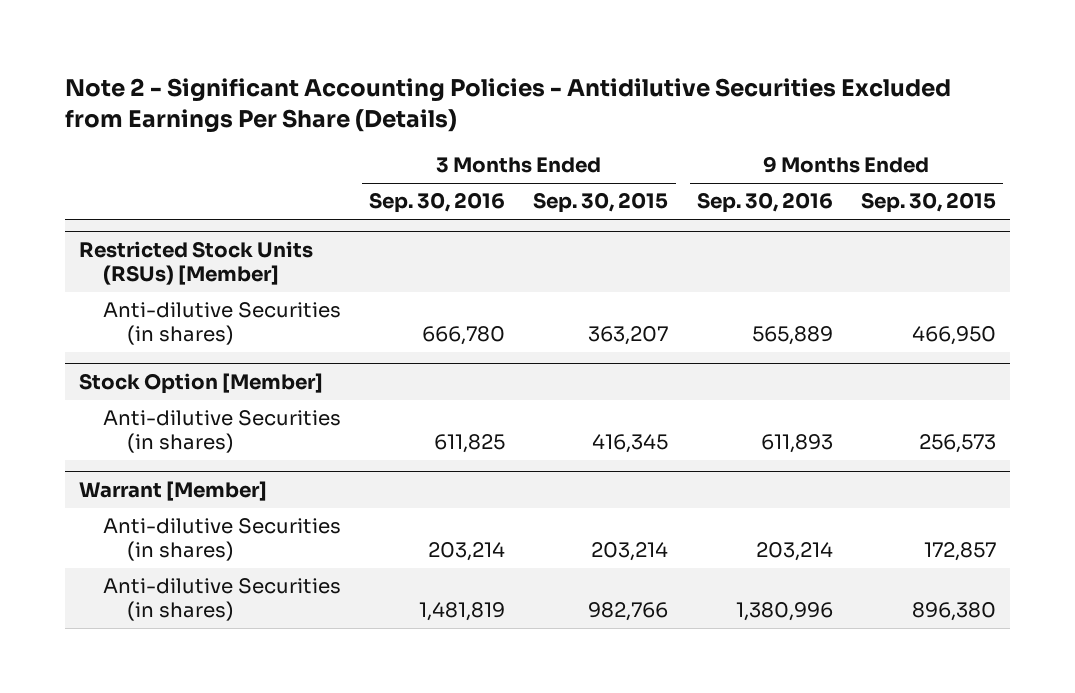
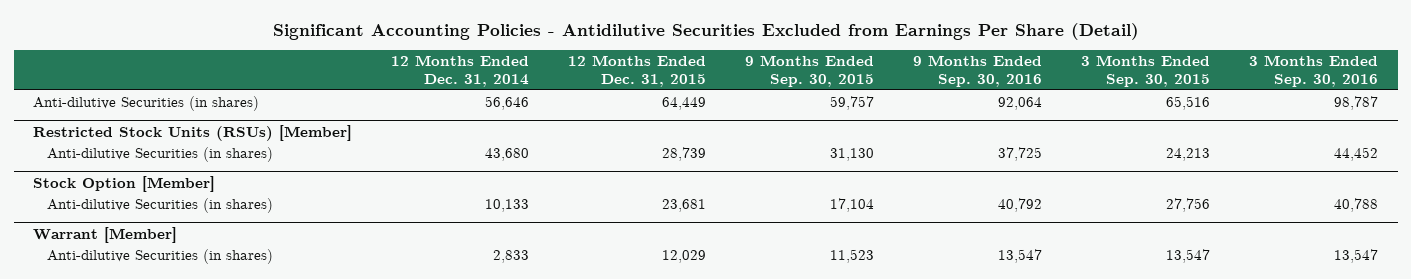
- Note 2 - Significant Accounting Policies - Antidilutive Securities Excluded from Earnings Per Share (Details)
+ Significant Accounting Policies - Antidilutive Securities Excluded from Earnings Per Share (Detail)
- | 3 Months Ended Sep. 30, 2016 | 3 Months Ended Sep. 30, 2015 | 9 Months Ended Sep. 30, 2016 | 9 Months Ended Sep. 30, 2015
+ | 12 Months Ended Dec. 31, 2014 | 12 Months Ended Dec. 31, 2015 | 9 Months Ended Sep. 30, 2015 | 9 Months Ended Sep. 30, 2016 | 3 Months Ended Sep. 30, 2015 | 3 Months Ended Sep. 30, 2016
+ Anti-dilutive Securities (in shares) | 56,646 | 64,449 | 59,757 | 92,064 | 65,516 | 98,787
@ Restricted Stock Units (RSUs) [Member]
- Anti-dilutive Securities (in shares) | 666,780 | 363,207 | 565,889 | 466,950
+ Anti-dilutive Securities (in shares) | 43,680 | 28,739 | 31,130 | 37,725 | 24,213 | 44,452
@ Stock Option [Member]
- Anti-dilutive Securities (in shares) | 611,825 | 416,345 | 611,893 | 256,573
+ Anti-dilutive Securities (in shares) | 10,133 | 23,681 | 17,104 | 40,792 | 27,756 | 40,788
@ Warrant [Member]
- Anti-dilutive Securities (in shares) | 203,214 | 203,214 | 203,214 | 172,857
- Anti-dilutive Securities (in shares) | 1,481,819 | 982,766 | 1,380,996 | 896,380
+ Anti-dilutive Securities (in shares) | 2,833 | 12,029 | 11,523 | 13,547 | 13,547 | 13,547

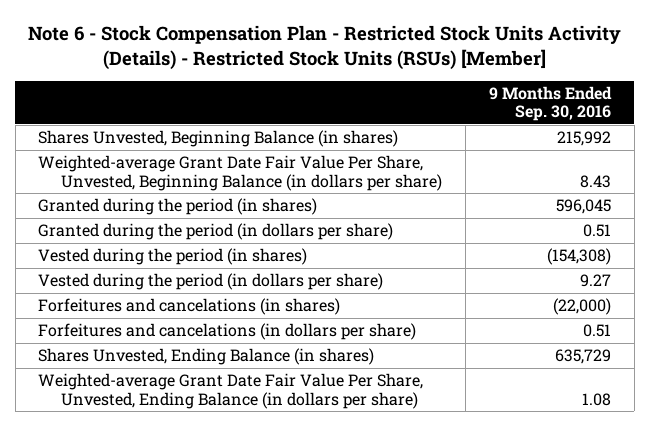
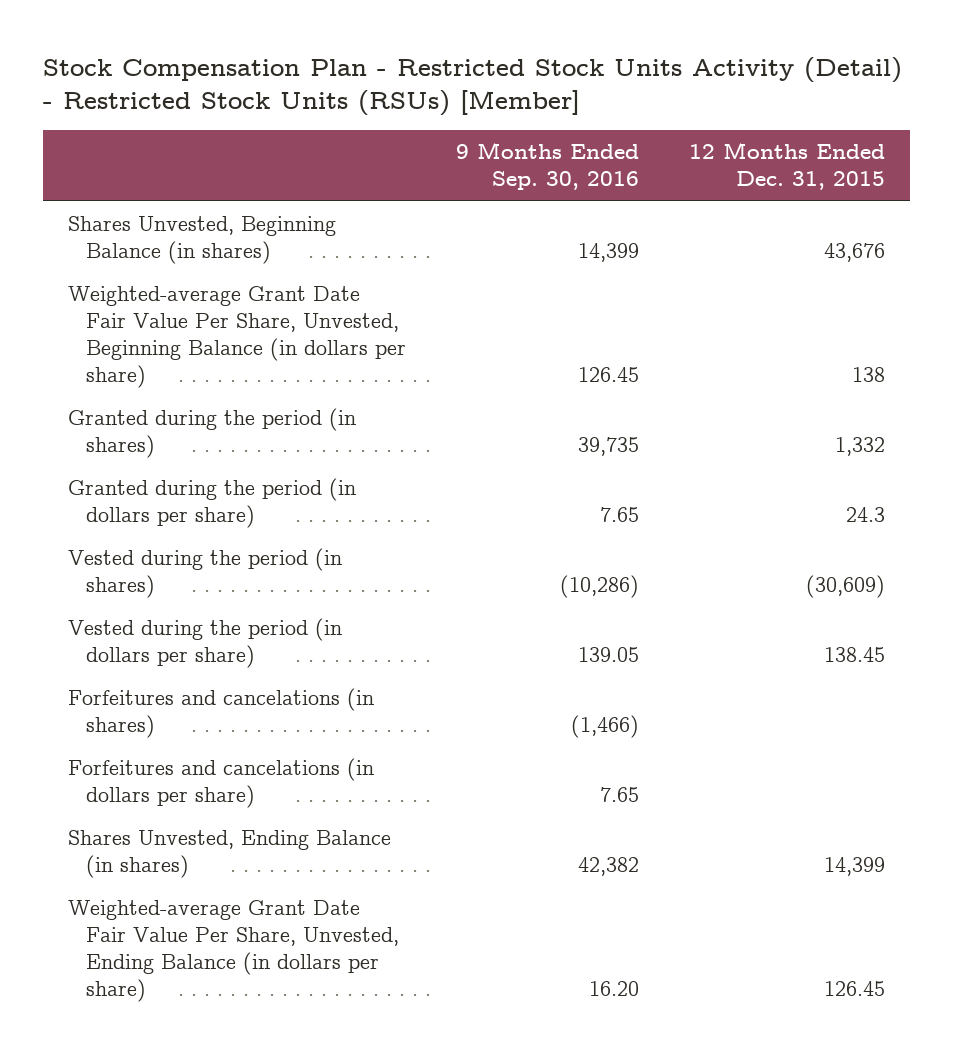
- Note 6 - Stock Compensation Plan - Restricted Stock Units Activity (Details) - Restricted Stock Units (RSUs) [Member]
+ Stock Compensation Plan - Restricted Stock Units Activity (Detail) - Restricted Stock Units (RSUs) [Member]
- | 9 Months Ended Sep. 30, 2016
+ | 9 Months Ended Sep. 30, 2016 | 12 Months Ended Dec. 31, 2015
- Shares Unvested, Beginning Balance (in shares) | 215,992
- Weighted-average Grant Date Fair Value Per Share, Unvested, Beginning Balance (in dollars per share) | 8.43
- Granted during the period (in shares) | 596,045
- Granted during the period (in dollars per share) | 0.51
- Vested during the period (in shares) | (154,308)
- Vested during the period (in dollars per share) | 9.27
- Forfeitures and cancelations (in shares) | (22,000)
- Forfeitures and cancelations (in dollars per share) | 0.51
- Shares Unvested, Ending Balance (in shares) | 635,729
- Weighted-average Grant Date Fair Value Per Share, Unvested, Ending Balance (in dollars per share) | 1.08
+ Shares Unvested, Beginning Balance (in shares) | 14,399 | 43,676
+ Weighted-average Grant Date Fair Value Per Share, Unvested, Beginning Balance (in dollars per share) | 126.45 | 138
+ Granted during the period (in shares) | 39,735 | 1,332
+ Granted during the period (in dollars per share) | 7.65 | 24.3
+ Vested during the period (in shares) | (10,286) | (30,609)
+ Vested during the period (in dollars per share) | 139.05 | 138.45
+ Forfeitures and cancelations (in shares) | (1,466) |
+ Forfeitures and cancelations (in dollars per share) | 7.65 |
+ Shares Unvested, Ending Balance (in shares) | 42,382 | 14,399
+ Weighted-average Grant Date Fair Value Per Share, Unvested, Ending Balance (in dollars per share) | 16.20 | 126.45

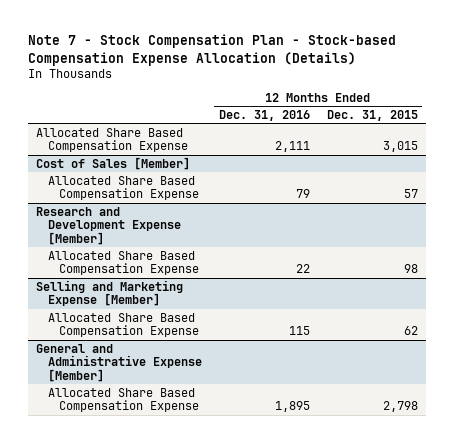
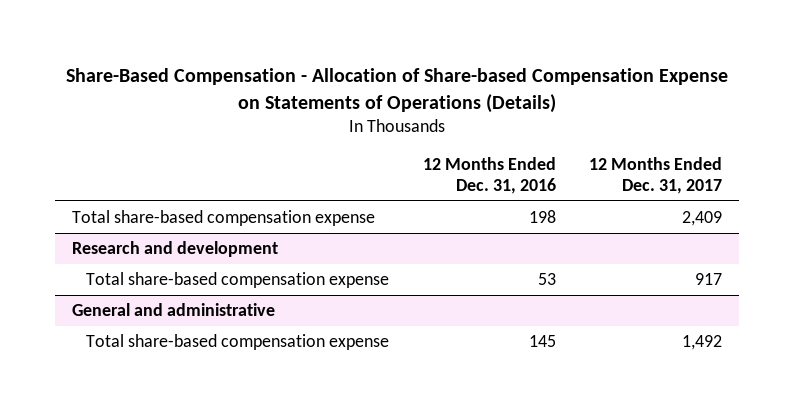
- Note 7 - Stock Compensation Plan - Stock-based Compensation Expense Allocation (Details)
+ Share-Based Compensation - Allocation of Share-based Compensation Expense on Statements of Operations (Details)
- | 12 Months Ended Dec. 31, 2016 | 12 Months Ended Dec. 31, 2015
+ | 12 Months Ended Dec. 31, 2016 | 12 Months Ended Dec. 31, 2017
- Allocated Share Based Compensation Expense | 2,111 | 3,015
- Cost of Sales [Member]
- Allocated Share Based Compensation Expense | 79 | 57
- Research and Development Expense [Member]
- Allocated Share Based Compensation Expense | 22 | 98
- Selling and Marketing Expense [Member]
- Allocated Share Based Compensation Expense | 115 | 62
- General and Administrative Expense [Member]
- Allocated Share Based Compensation Expense | 1,895 | 2,798
+ Total share-based compensation expense | 198 | 2,409
+ Research and development
+ Total share-based compensation expense | 53 | 917
+ General and administrative
+ Total share-based compensation expense | 145 | 1,492

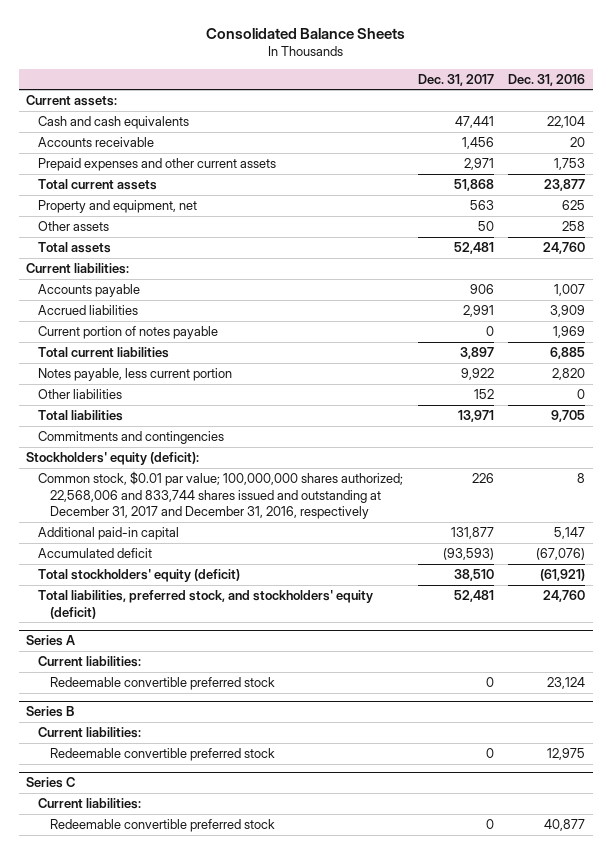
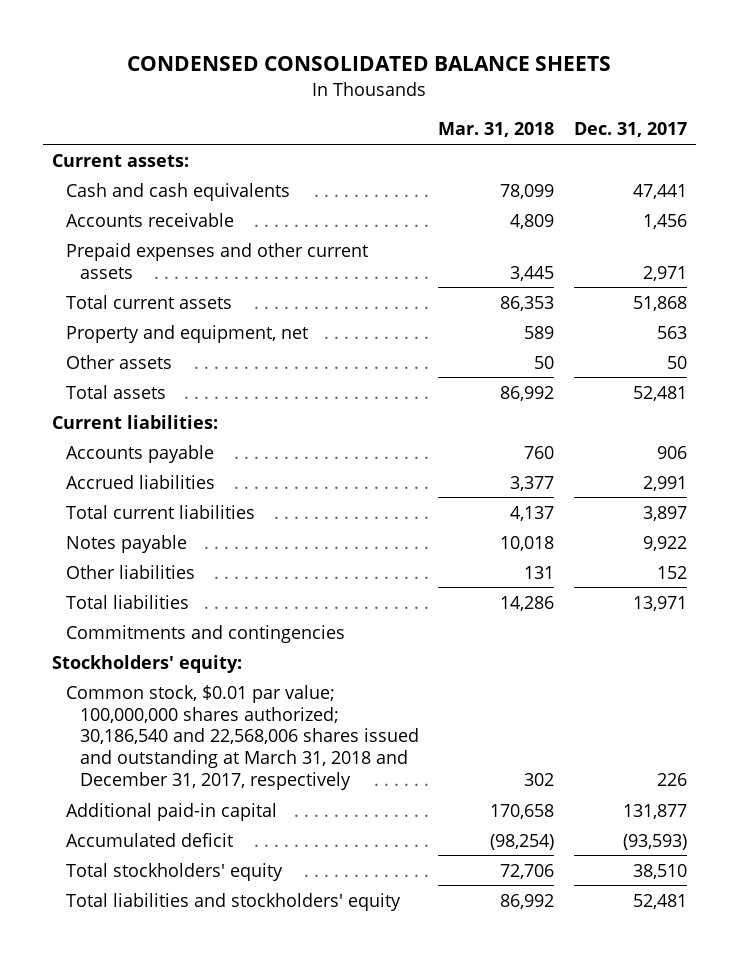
- Consolidated Balance Sheets
+ CONDENSED CONSOLIDATED BALANCE SHEETS
- | Dec. 31, 2017 | Dec. 31, 2016
+ | Mar. 31, 2018 | Dec. 31, 2017
- Current portion of notes payable | 0 | 1,969
- Notes payable, less current portion | 9,922 | 2,820
+ Notes payable | 10,018 | 9,922
- Stockholders' equity (deficit):
- Common stock, $0.01 par value; 100,000,000 shares authorized; 22,568,006 and 833,744 shares issued and outstanding at December 31, 2017 and December 31, 2016, respectively | 226 | 8
+ Stockholders' equity:
+ Common stock, $0.01 par value; 100,000,000 shares authorized; 30,186,540 and 22,568,006 shares issued and outstanding at March 31, 2018 and December 31, 2017, respectively | 302 | 226
- Total stockholders' equity (deficit) | 38,510 | (61,921)
- Total liabilities, preferred stock, and stockholders' equity (deficit) | 52,481 | 24,760
- Series A
- Current liabilities:
- Redeemable convertible preferred stock | 0 | 23,124
- Series B
- Current liabilities:
- Redeemable convertible preferred stock | 0 | 12,975
- Series C
- Current liabilities:
- Redeemable convertible preferred stock | 0 | 40,877
+ Total stockholders' equity | 72,706 | 38,510
+ Total liabilities and stockholders' equity | 86,992 | 52,481

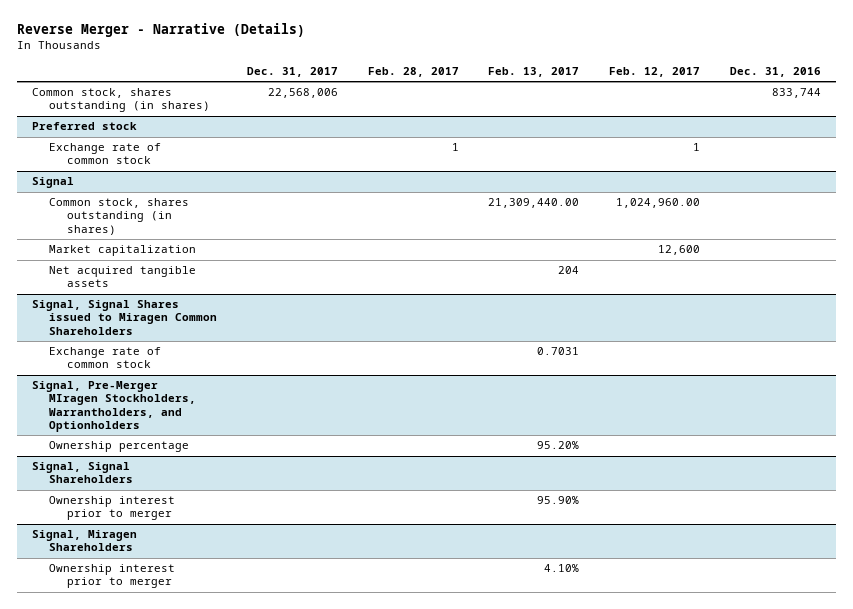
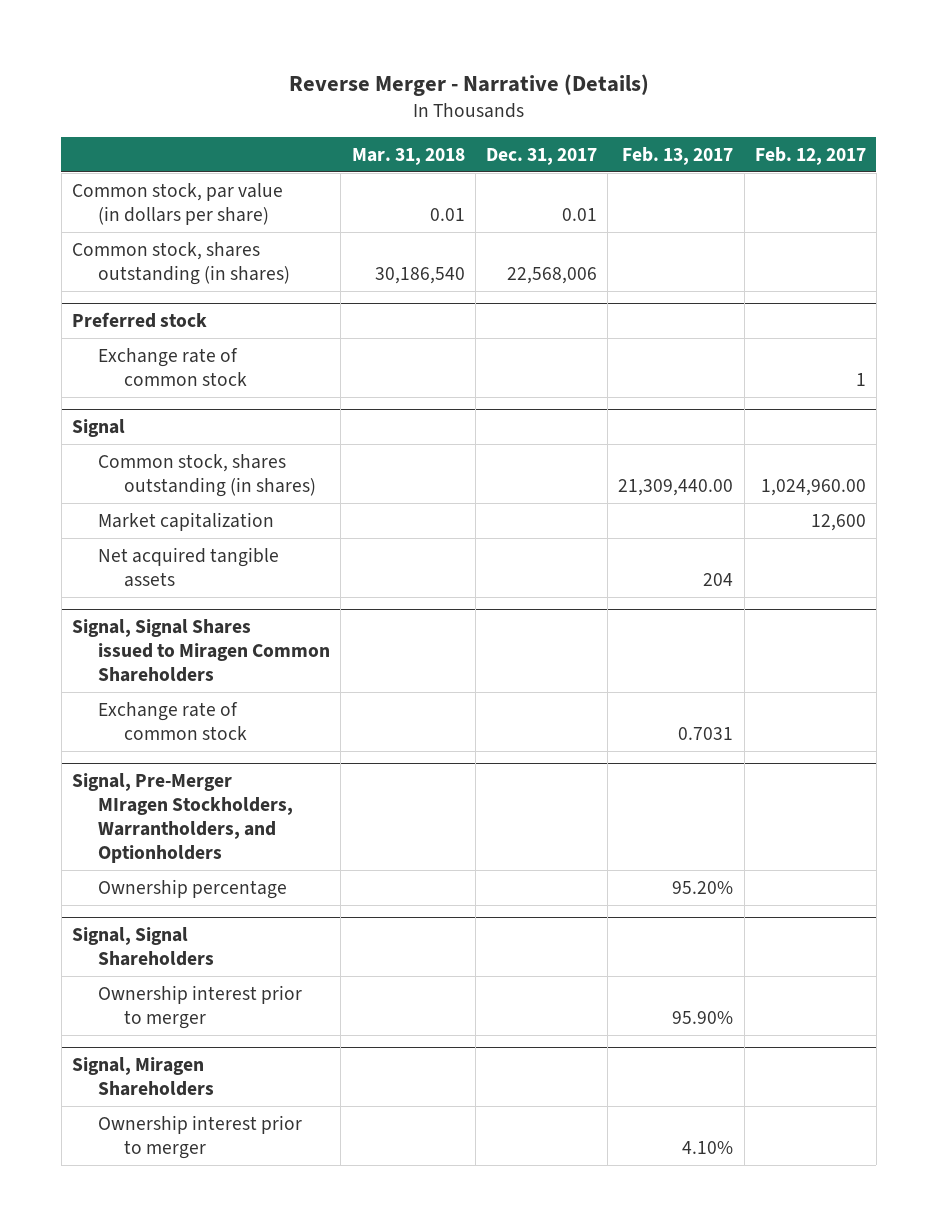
- | Dec. 31, 2017 | Feb. 28, 2017 | Feb. 13, 2017 | Feb. 12, 2017 | Dec. 31, 2016
+ | Mar. 31, 2018 | Dec. 31, 2017 | Feb. 13, 2017 | Feb. 12, 2017
+ Common stock, par value (in dollars per share) | 0.01 | 0.01 | |

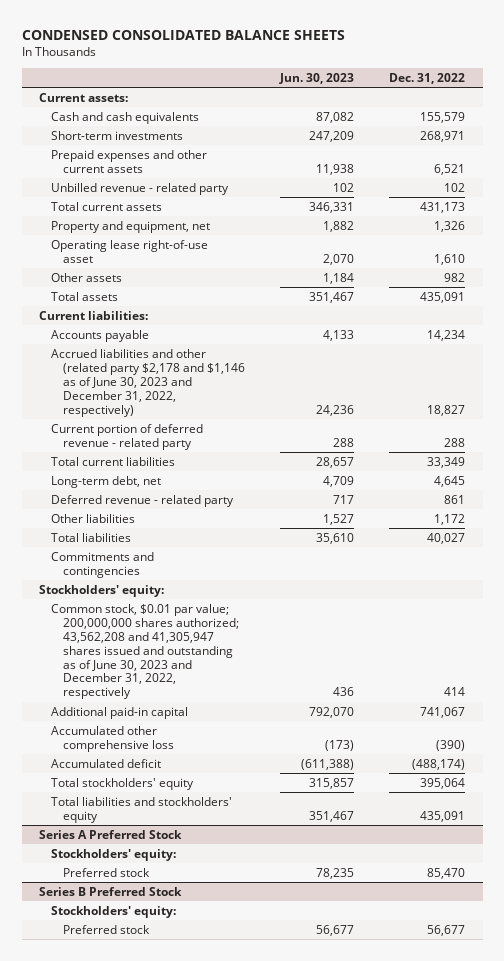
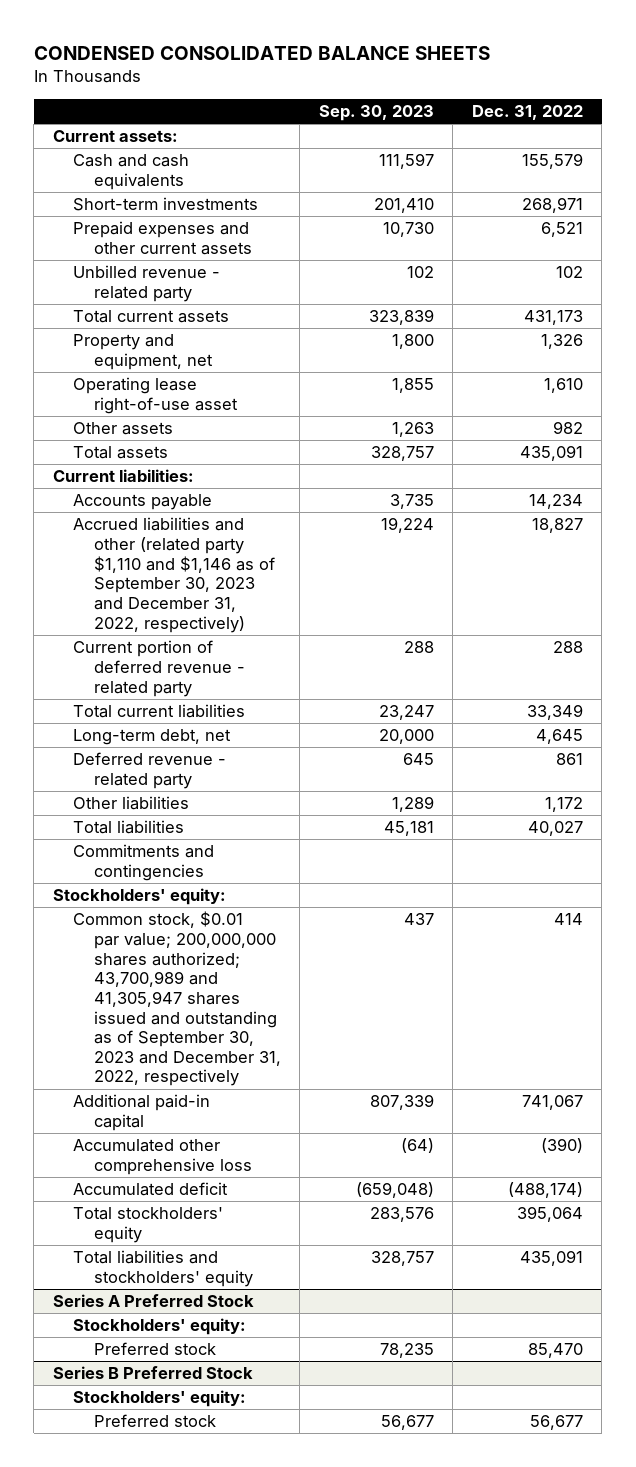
- | Jun. 30, 2023 | Dec. 31, 2022
+ | Sep. 30, 2023 | Dec. 31, 2022
- Accrued liabilities and other (related party $2,178 and $1,146 as of June 30, 2023 and December 31, 2022, respectively) | 24,236 | 18,827
+ Accrued liabilities and other (related party $1,110 and $1,146 as of September 30, 2023 and December 31, 2022, respectively) | 19,224 | 18,827
- Common stock, $0.01 par value; 200,000,000 shares authorized; 43,562,208 and 41,305,947 shares issued and outstanding as of June 30, 2023 and December 31, 2022, respectively | 436 | 414
+ Common stock, $0.01 par value; 200,000,000 shares authorized; 43,700,989 and 41,305,947 shares issued and outstanding as of September 30, 2023 and December 31, 2022, respectively | 437 | 414

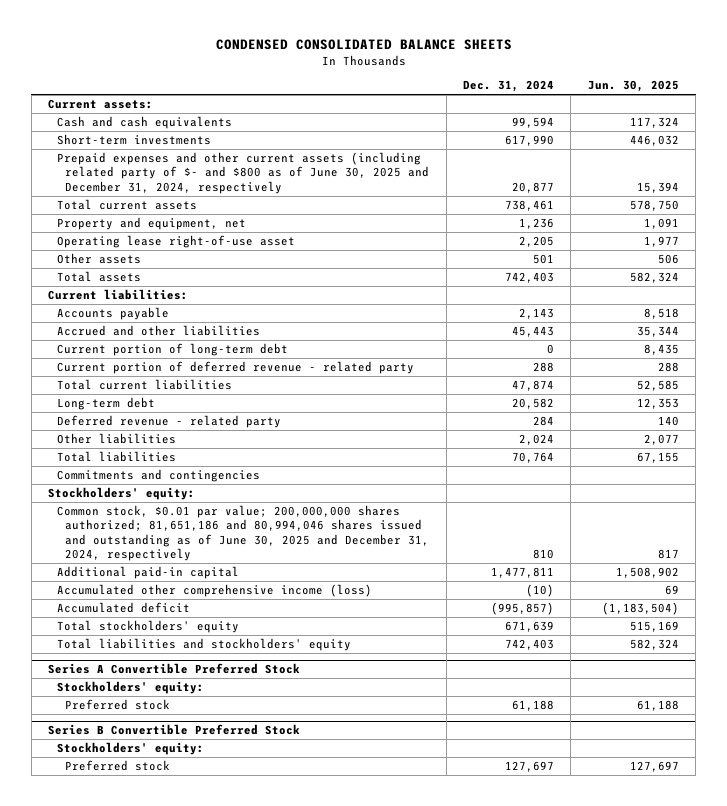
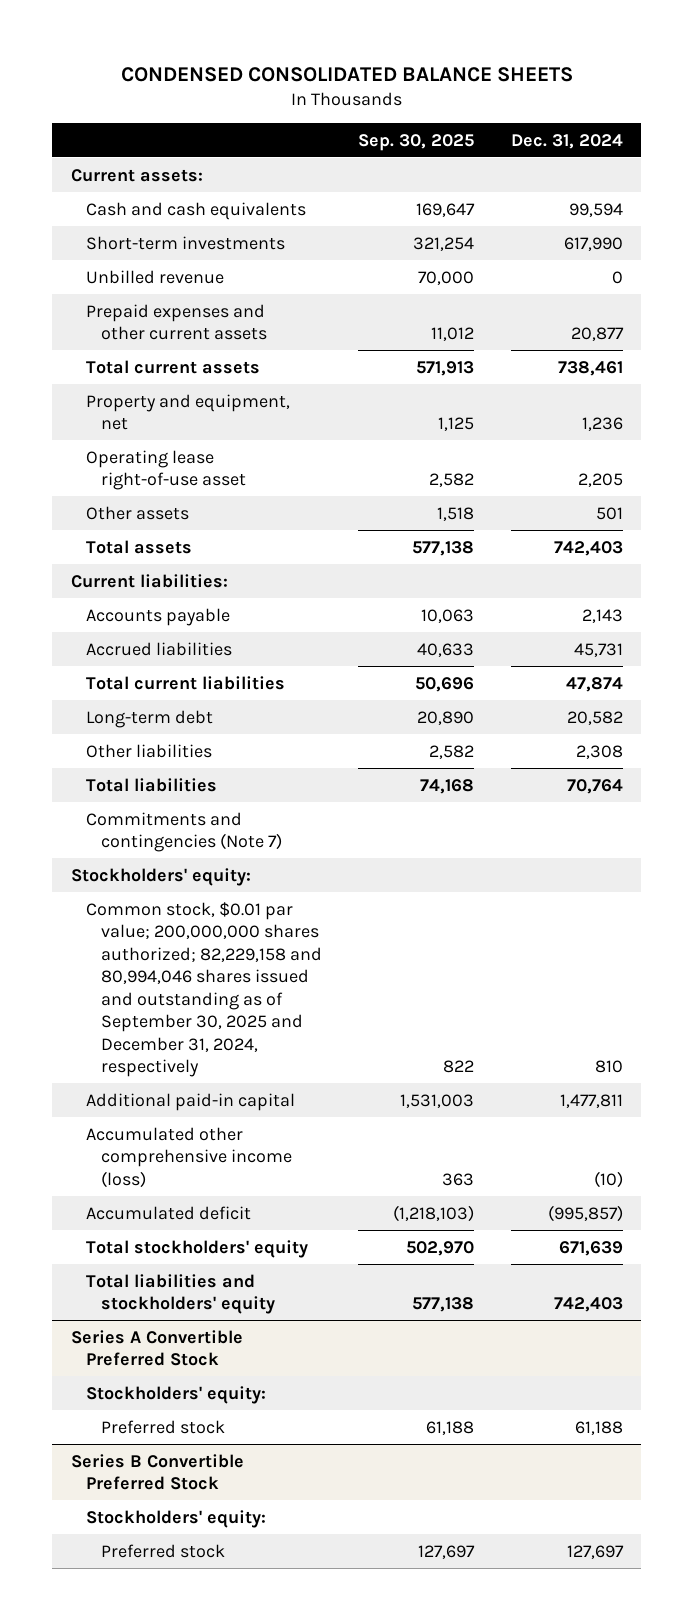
- | Dec. 31, 2024 | Jun. 30, 2025
+ | Sep. 30, 2025 | Dec. 31, 2024
- Prepaid expenses and other current assets (including related party of $- and $800 as of June 30, 2025 and December 31, 2024, respectively | 20,877 | 15,394
+ Unbilled revenue | 70,000 | 0
+ Prepaid expenses and other current assets | 11,012 | 20,877
- Accrued and other liabilities | 45,443 | 35,344
- Current portion of long-term debt | 0 | 8,435
- Current portion of deferred revenue - related party | 288 | 288
+ Accrued liabilities | 40,633 | 45,731
- Deferred revenue - related party | 284 | 140
- Other liabilities | 2,024 | 2,077
+ Other liabilities | 2,582 | 2,308
- Commitments and contingencies
+ Commitments and contingencies (Note 7)
- Common stock, $0.01 par value; 200,000,000 shares authorized; 81,651,186 and 80,994,046 shares issued and outstanding as of June 30, 2025 and December 31, 2024, respectively | 810 | 817
+ Common stock, $0.01 par value; 200,000,000 shares authorized; 82,229,158 and 80,994,046 shares issued and outstanding as of September 30, 2025 and December 31, 2024, respectively | 822 | 810

